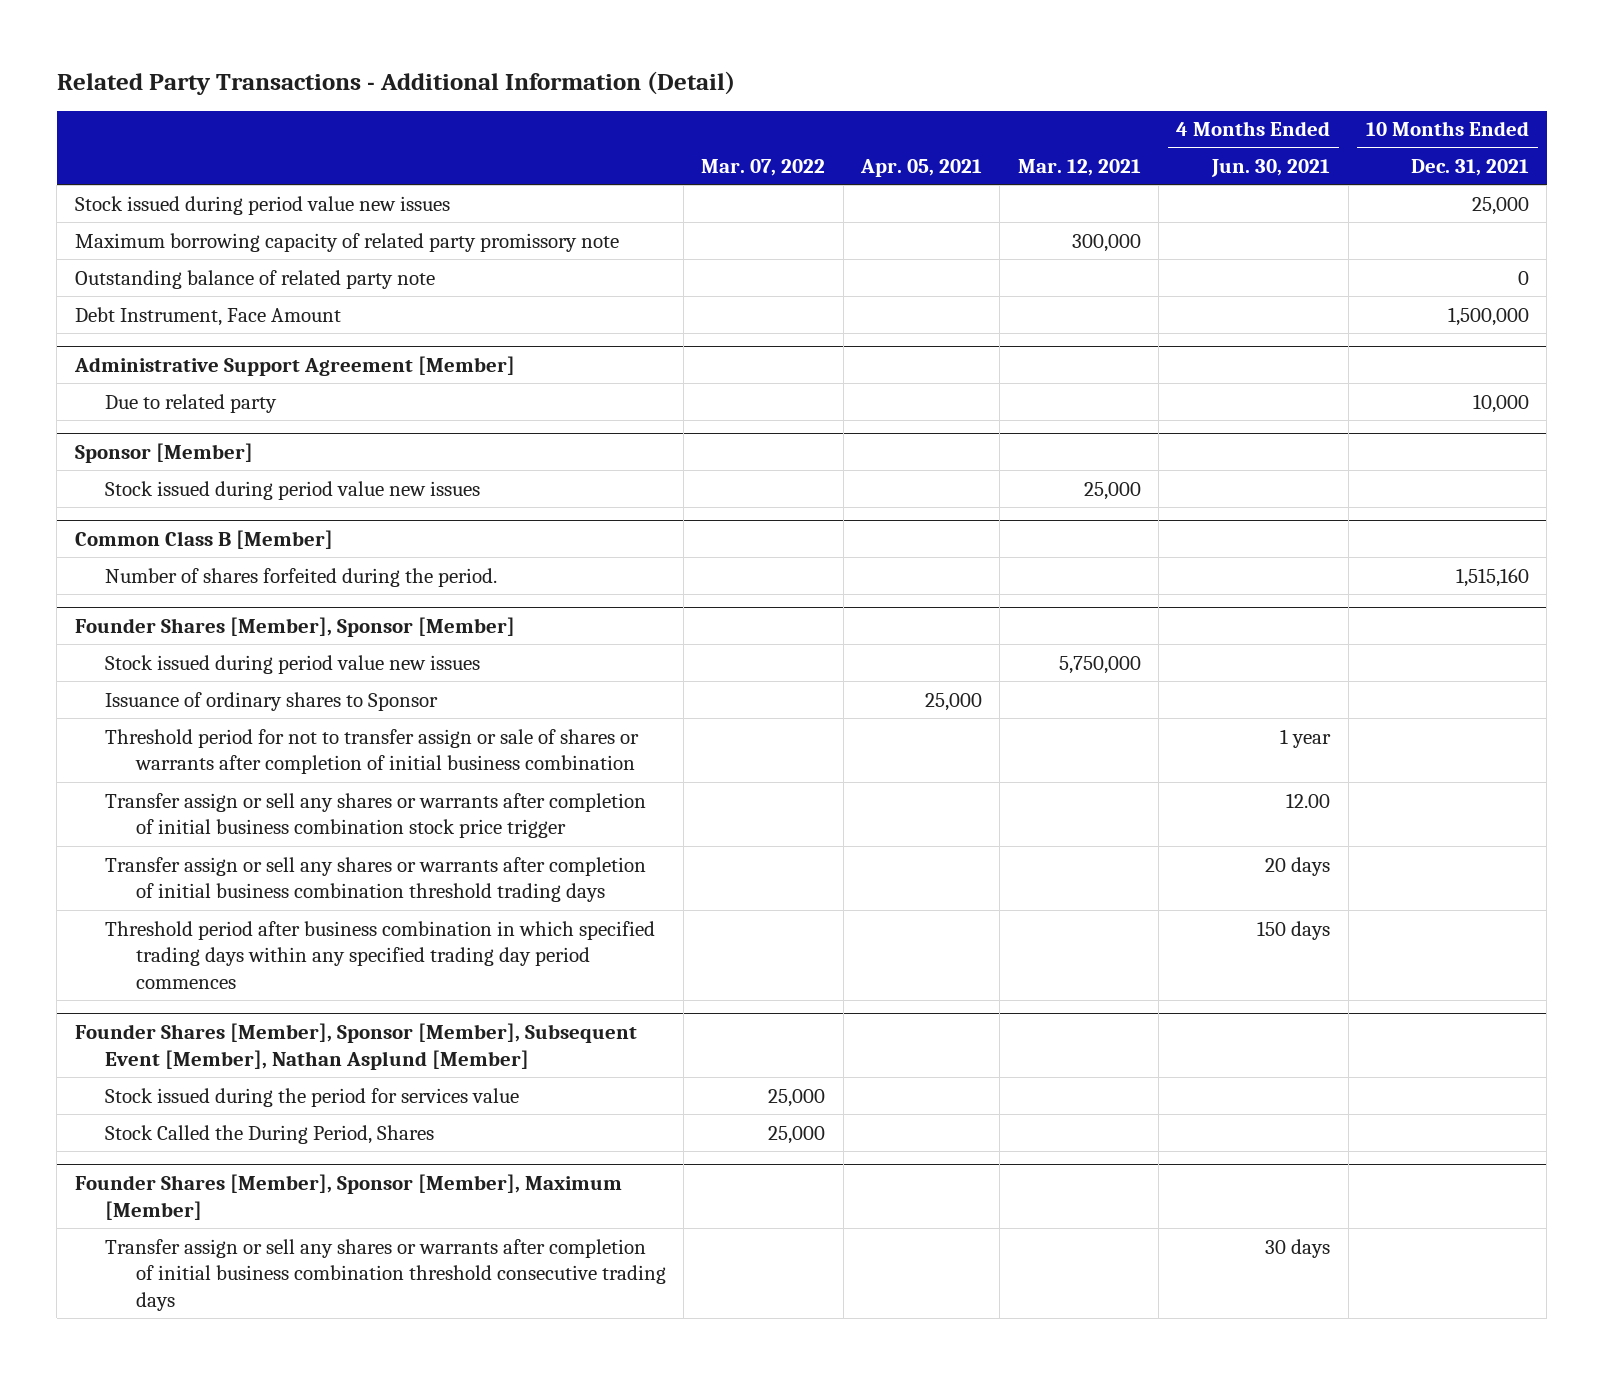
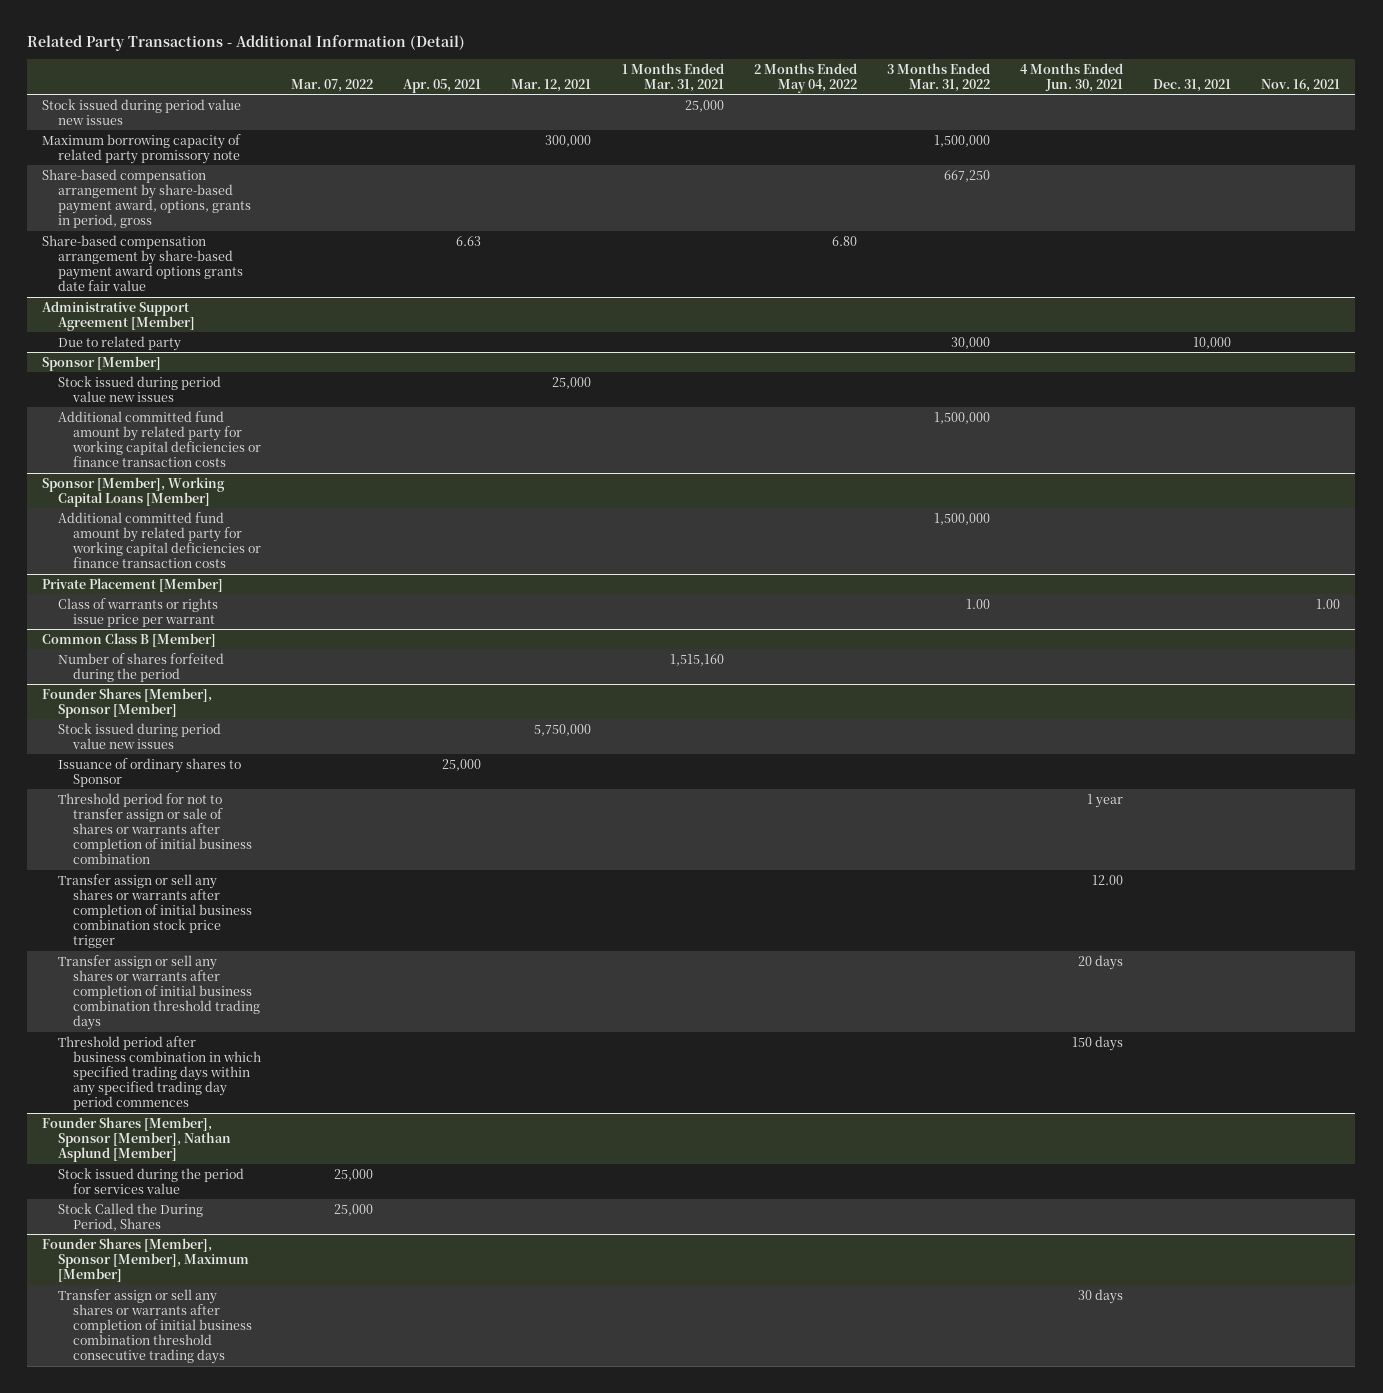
- | Mar. 07, 2022 | Apr. 05, 2021 | Mar. 12, 2021 | 4 Months Ended Jun. 30, 2021 | 10 Months Ended Dec. 31, 2021
+ | Mar. 07, 2022 | Apr. 05, 2021 | Mar. 12, 2021 | 1 Months Ended Mar. 31, 2021 | 2 Months Ended May 04, 2022 | 3 Months Ended Mar. 31, 2022 | 4 Months Ended Jun. 30, 2021 | Dec. 31, 2021 | Nov. 16, 2021
- Outstanding balance of related party note | | | | | 0
- Debt Instrument, Face Amount | | | | | 1,500,000
+ Share-based compensation arrangement by share-based payment award, options, grants in period, gross | | | | | | 667,250 | | |
+ Share-based compensation arrangement by share-based payment award options grants date fair value | | 6.63 | | | 6.80 | | | |
@ Sponsor [Member]
+ Additional committed fund amount by related party for working capital deficiencies or finance transaction costs | | | | | | 1,500,000 | | |
+ Sponsor [Member], Working Capital Loans [Member]
+ Additional committed fund amount by related party for working capital deficiencies or finance transaction costs | | | | | | 1,500,000 | | |
+ Private Placement [Member]
+ Class of warrants or rights issue price per warrant | | | | | | 1.00 | | | 1.00
@ Common Class B [Member]
- Number of shares forfeited during the period. | | | | | 1,515,160
+ Number of shares forfeited during the period | | | | 1,515,160 | | | | |
- Founder Shares [Member], Sponsor [Member], Subsequent Event [Member], Nathan Asplund [Member]
+ Founder Shares [Member], Sponsor [Member], Nathan Asplund [Member]

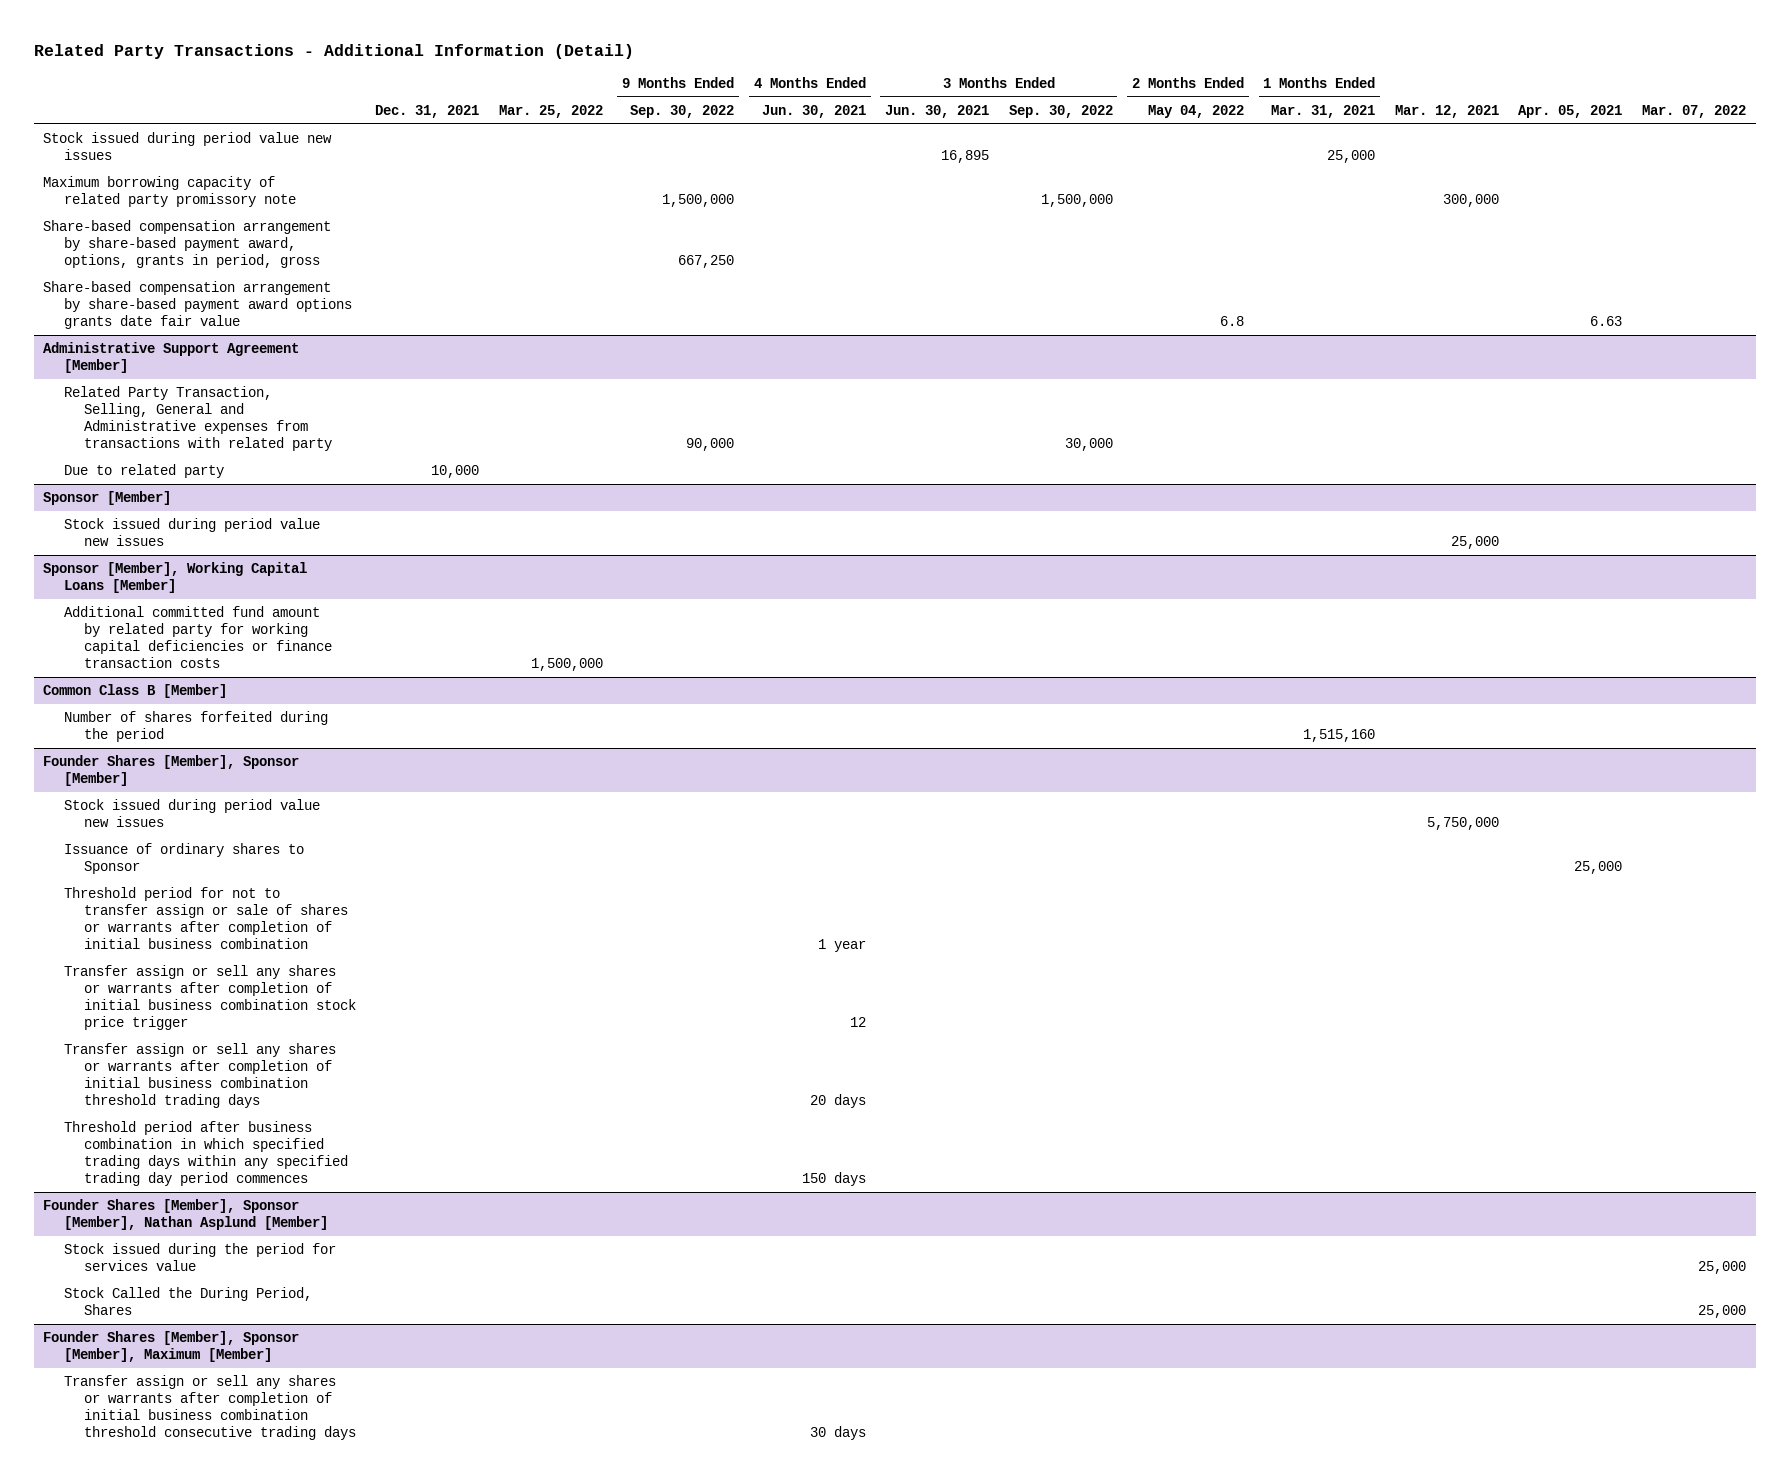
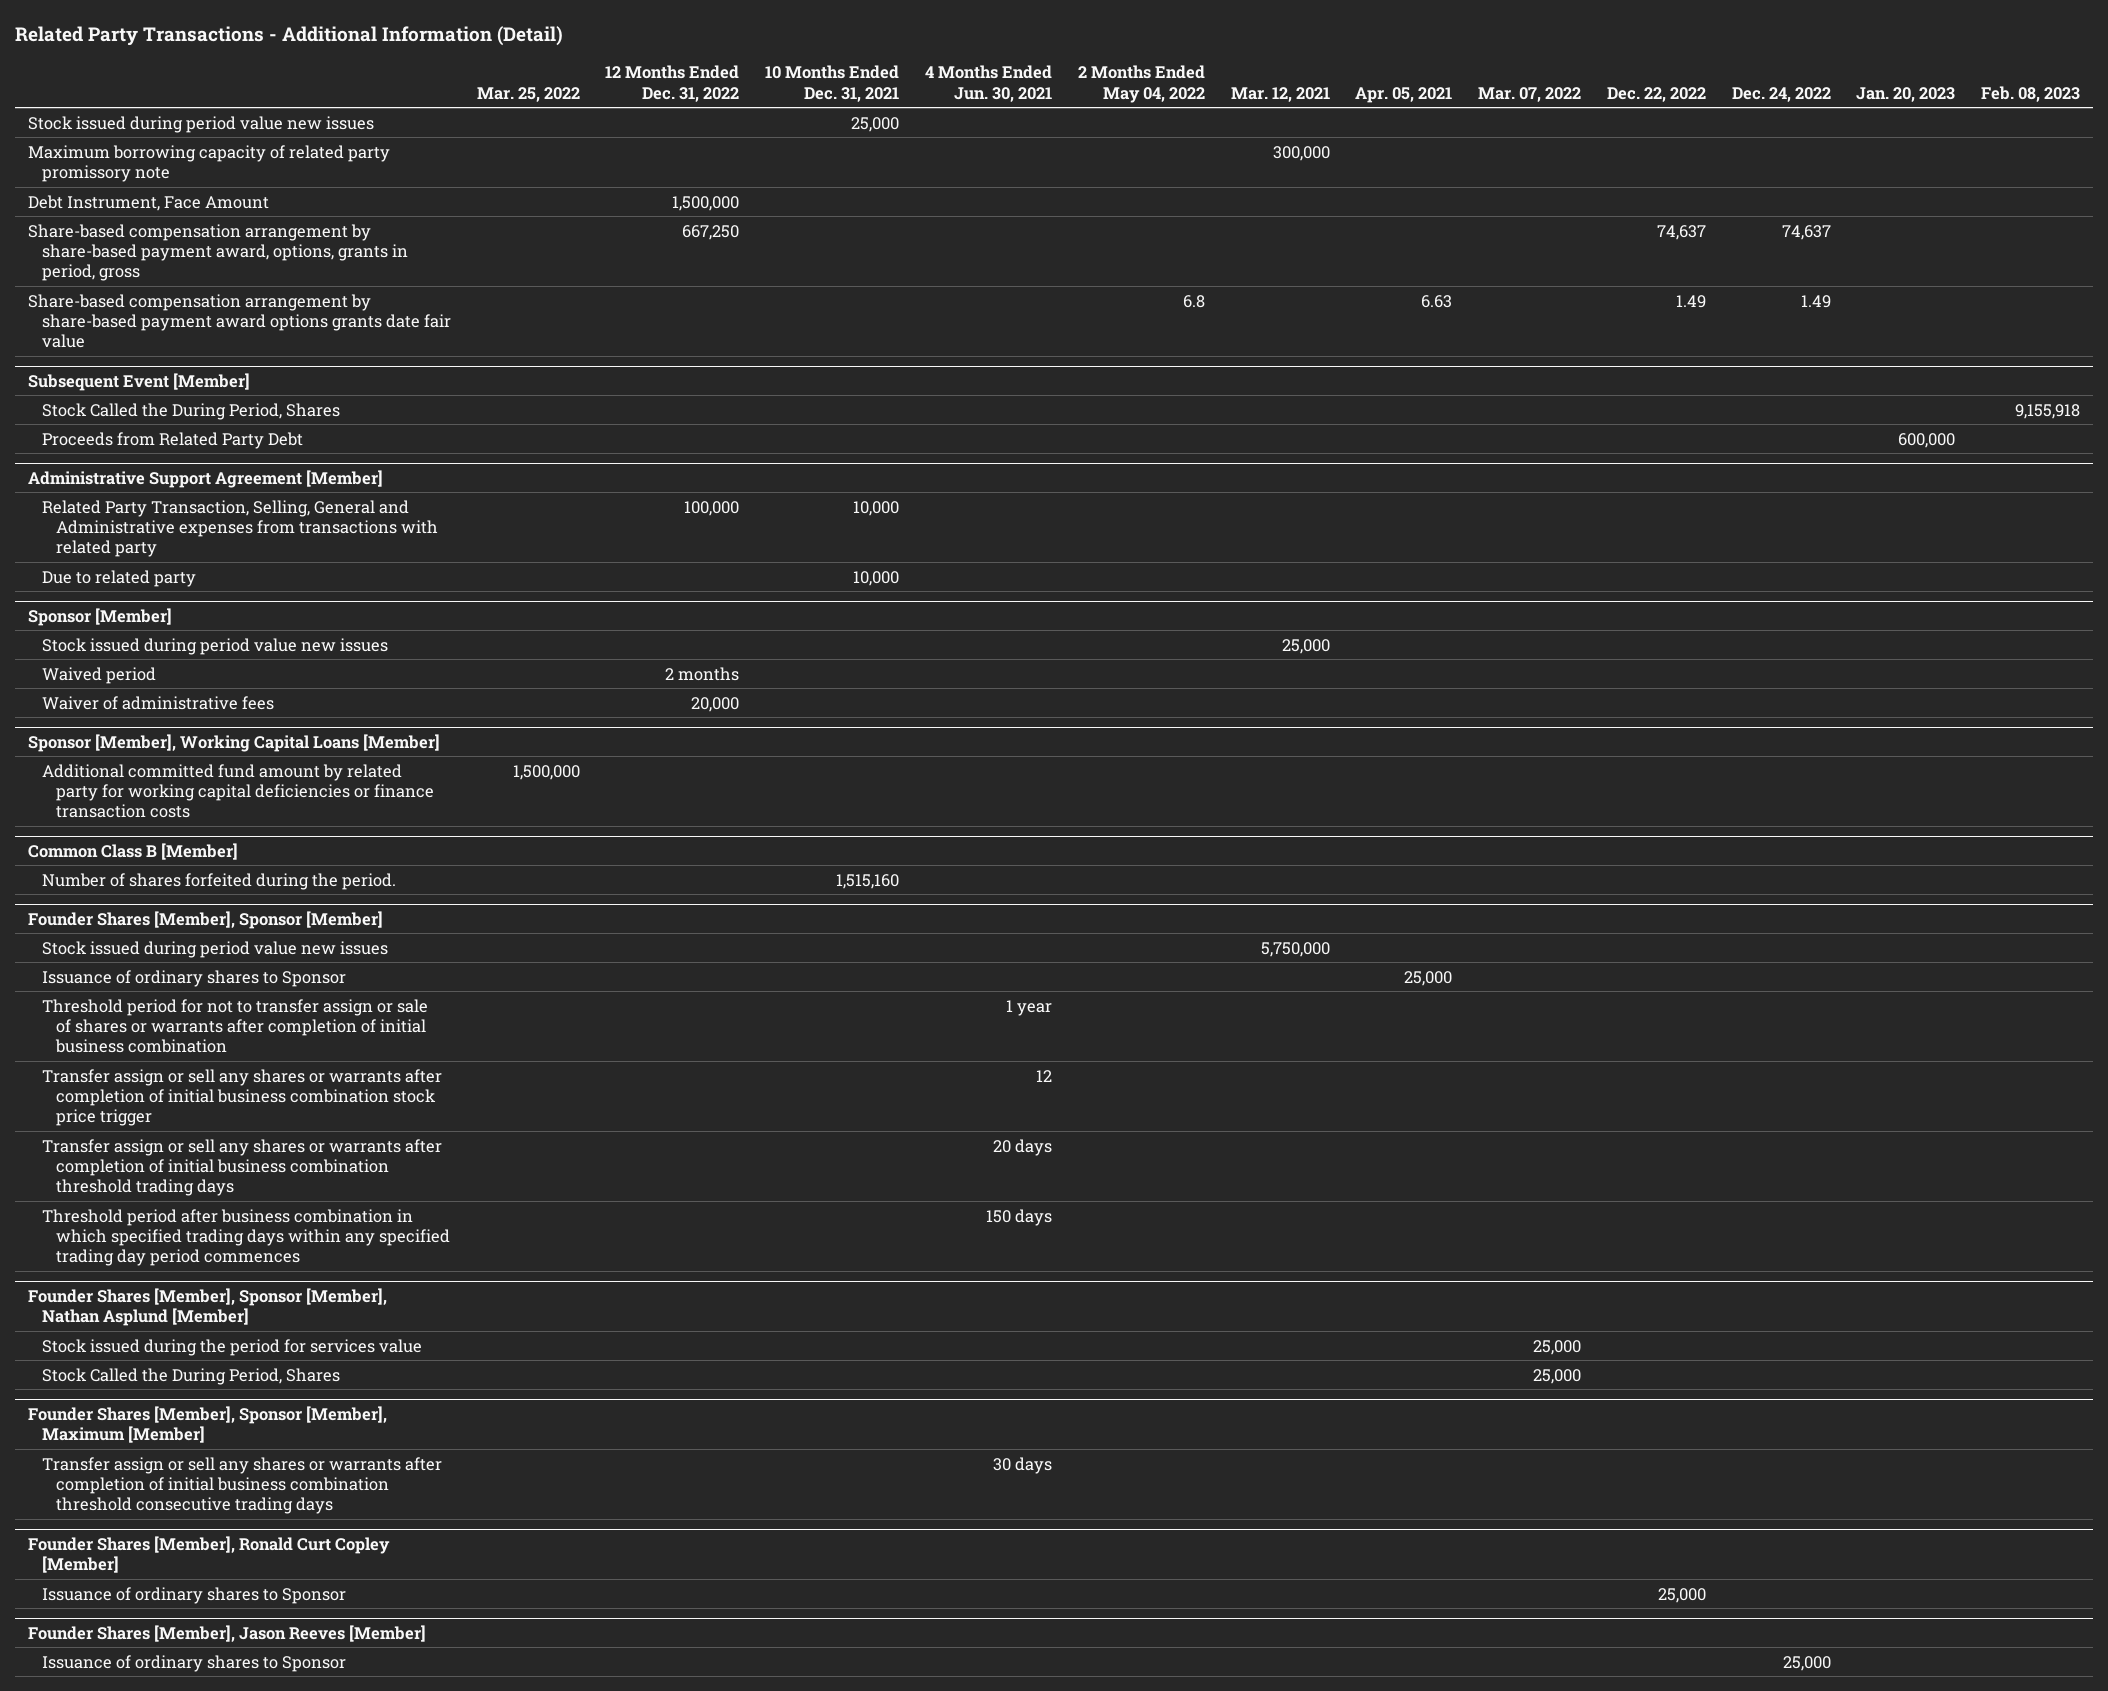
- | Dec. 31, 2021 | Mar. 25, 2022 | 9 Months Ended Sep. 30, 2022 | 4 Months Ended Jun. 30, 2021 | 3 Months Ended Jun. 30, 2021 | 3 Months Ended Sep. 30, 2022 | 2 Months Ended May 04, 2022 | 1 Months Ended Mar. 31, 2021 | Mar. 12, 2021 | Apr. 05, 2021 | Mar. 07, 2022
+ | Mar. 25, 2022 | 12 Months Ended Dec. 31, 2022 | 10 Months Ended Dec. 31, 2021 | 4 Months Ended Jun. 30, 2021 | 2 Months Ended May 04, 2022 | Mar. 12, 2021 | Apr. 05, 2021 | Mar. 07, 2022 | Dec. 22, 2022 | Dec. 24, 2022 | Jan. 20, 2023 | Feb. 08, 2023
+ Debt Instrument, Face Amount | | 1,500,000 | | | | | | | | | |
+ Subsequent Event [Member]
+ Stock Called the During Period, Shares | | | | | | | | | | | | 9,155,918
+ Proceeds from Related Party Debt | | | | | | | | | | | 600,000 |
@ Sponsor [Member]
+ Waived period | | 2 months | | | | | | | | | |
+ Waiver of administrative fees | | 20,000 | | | | | | | | | |
@ Common Class B [Member]
- Number of shares forfeited during the period | | | | | | | | 1,515,160 | | |
+ Number of shares forfeited during the period. | | | 1,515,160 | | | | | | | | |
+ Founder Shares [Member], Ronald Curt Copley [Member]
+ Issuance of ordinary shares to Sponsor | | | | | | | | | 25,000 | | |
+ Founder Shares [Member], Jason Reeves [Member]
+ Issuance of ordinary shares to Sponsor | | | | | | | | | | 25,000 | |

